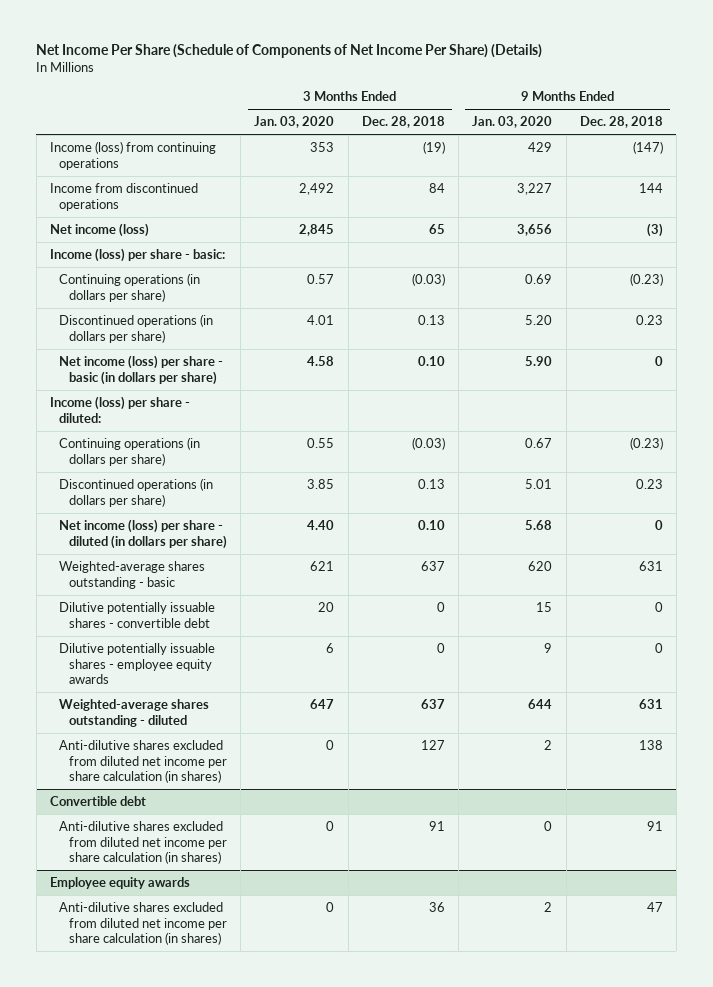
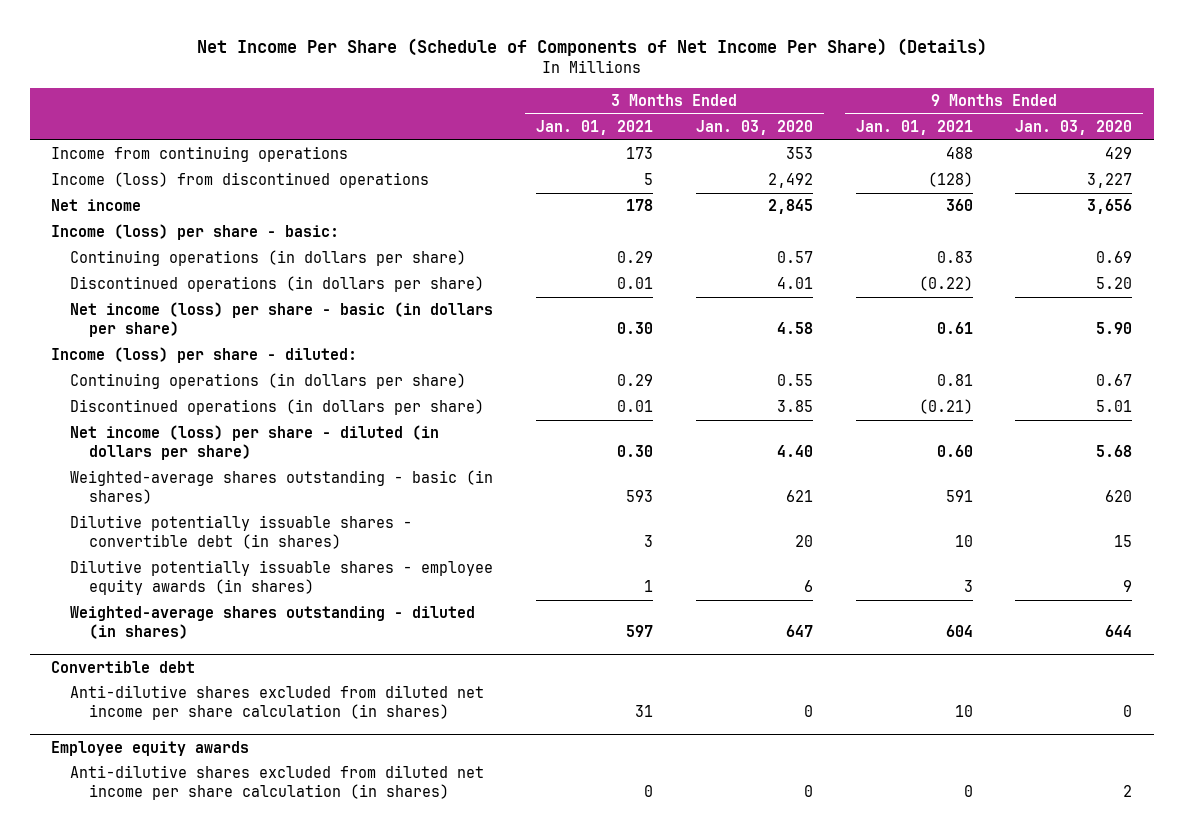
- | 3 Months Ended Jan. 03, 2020 | 3 Months Ended Dec. 28, 2018 | 9 Months Ended Jan. 03, 2020 | 9 Months Ended Dec. 28, 2018
+ | 3 Months Ended Jan. 01, 2021 | 3 Months Ended Jan. 03, 2020 | 9 Months Ended Jan. 01, 2021 | 9 Months Ended Jan. 03, 2020
- Income (loss) from continuing operations | 353 | (19) | 429 | (147)
- Income from discontinued operations | 2,492 | 84 | 3,227 | 144
- Net income (loss) | 2,845 | 65 | 3,656 | (3)
+ Income from continuing operations | 173 | 353 | 488 | 429
+ Income (loss) from discontinued operations | 5 | 2,492 | (128) | 3,227
+ Net income | 178 | 2,845 | 360 | 3,656
- Weighted-average shares outstanding - basic | 621 | 637 | 620 | 631
- Dilutive potentially issuable shares - convertible debt | 20 | 0 | 15 | 0
- Dilutive potentially issuable shares - employee equity awards | 6 | 0 | 9 | 0
- Weighted-average shares outstanding - diluted | 647 | 637 | 644 | 631
- Anti-dilutive shares excluded from diluted net income per share calculation (in shares) | 0 | 127 | 2 | 138
+ Weighted-average shares outstanding - basic (in shares) | 593 | 621 | 591 | 620
+ Dilutive potentially issuable shares - convertible debt (in shares) | 3 | 20 | 10 | 15
+ Dilutive potentially issuable shares - employee equity awards (in shares) | 1 | 6 | 3 | 9
+ Weighted-average shares outstanding - diluted (in shares) | 597 | 647 | 604 | 644

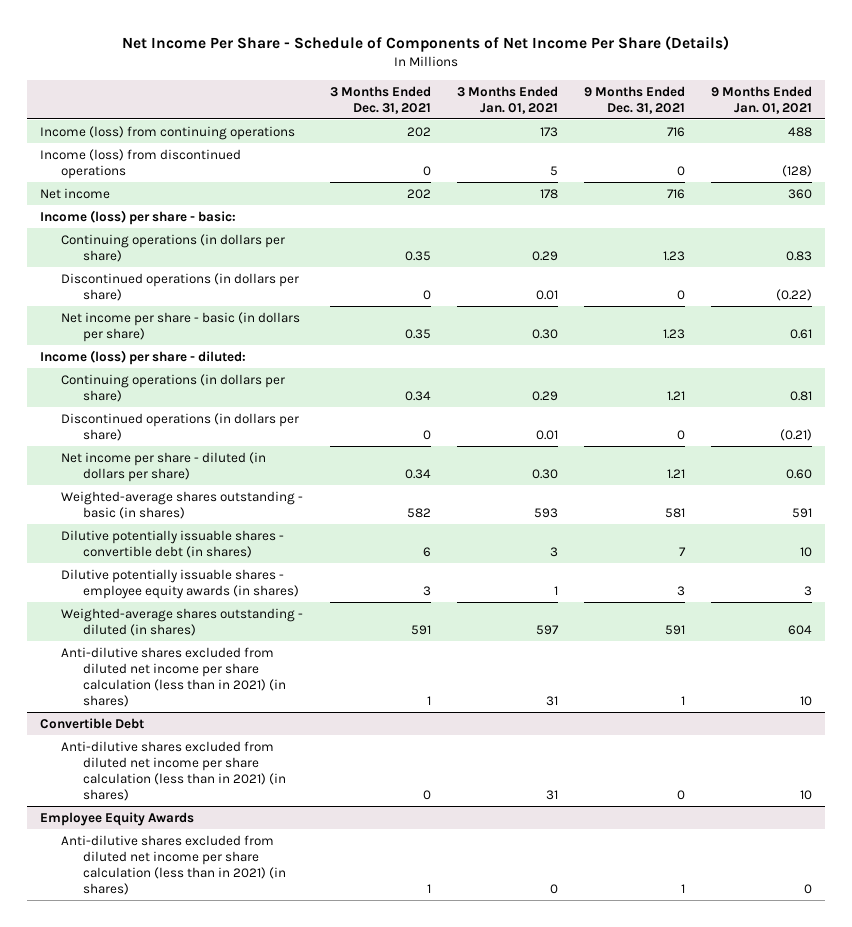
- Net Income Per Share (Schedule of Components of Net Income Per Share) (Details)
+ Net Income Per Share - Schedule of Components of Net Income Per Share (Details)
- | 3 Months Ended Jan. 01, 2021 | 3 Months Ended Jan. 03, 2020 | 9 Months Ended Jan. 01, 2021 | 9 Months Ended Jan. 03, 2020
+ | 3 Months Ended Dec. 31, 2021 | 3 Months Ended Jan. 01, 2021 | 9 Months Ended Dec. 31, 2021 | 9 Months Ended Jan. 01, 2021
- Income from continuing operations | 173 | 353 | 488 | 429
+ Income (loss) from continuing operations | 202 | 173 | 716 | 488
- Net income (loss) per share - basic (in dollars per share) | 0.30 | 4.58 | 0.61 | 5.90
+ Net income per share - basic (in dollars per share) | 0.35 | 0.30 | 1.23 | 0.61
- Net income (loss) per share - diluted (in dollars per share) | 0.30 | 4.40 | 0.60 | 5.68
+ Net income per share - diluted (in dollars per share) | 0.34 | 0.30 | 1.21 | 0.60
- Convertible debt
- Anti-dilutive shares excluded from diluted net income per share calculation (in shares) | 31 | 0 | 10 | 0
- Employee equity awards
- Anti-dilutive shares excluded from diluted net income per share calculation (in shares) | 0 | 0 | 0 | 2
+ Anti-dilutive shares excluded from diluted net income per share calculation (less than in 2021) (in shares) | 1 | 31 | 1 | 10
+ Convertible Debt
+ Anti-dilutive shares excluded from diluted net income per share calculation (less than in 2021) (in shares) | 0 | 31 | 0 | 10
+ Employee Equity Awards
+ Anti-dilutive shares excluded from diluted net income per share calculation (less than in 2021) (in shares) | 1 | 0 | 1 | 0

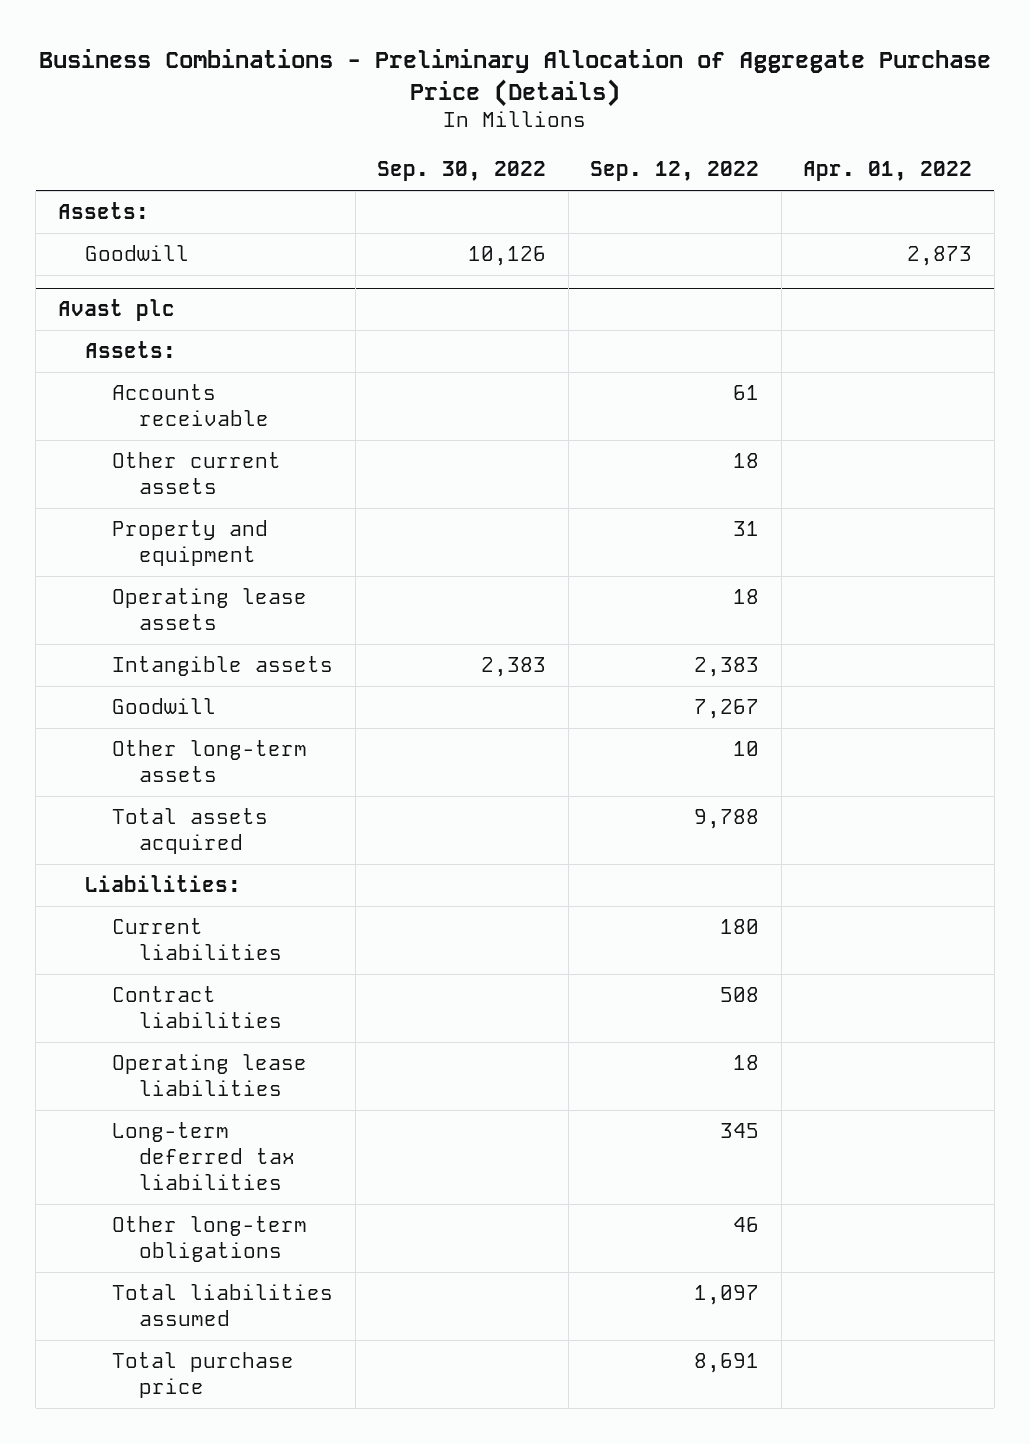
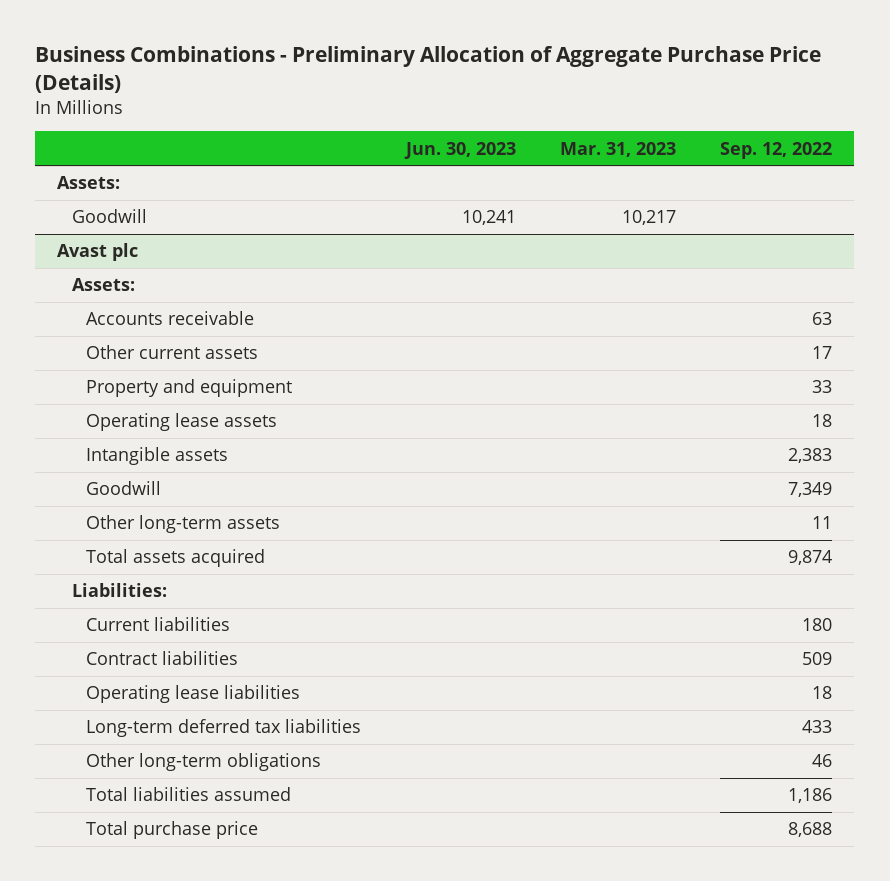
- | Sep. 30, 2022 | Sep. 12, 2022 | Apr. 01, 2022
+ | Jun. 30, 2023 | Mar. 31, 2023 | Sep. 12, 2022
@ Avast plc
- Accounts receivable | | 61 |
- Other current assets | | 18 |
- Property and equipment | | 31 |
+ Accounts receivable | | | 63
+ Other current assets | | | 17
+ Property and equipment | | | 33
- Goodwill | | 7,267 |
- Other long-term assets | | 10 |
- Total assets acquired | | 9,788 |
+ Goodwill | | | 7,349
+ Other long-term assets | | | 11
+ Total assets acquired | | | 9,874
- Contract liabilities | | 508 |
+ Contract liabilities | | | 509
- Long-term deferred tax liabilities | | 345 |
+ Long-term deferred tax liabilities | | | 433
- Total liabilities assumed | | 1,097 |
- Total purchase price | | 8,691 |
+ Total liabilities assumed | | | 1,186
+ Total purchase price | | | 8,688

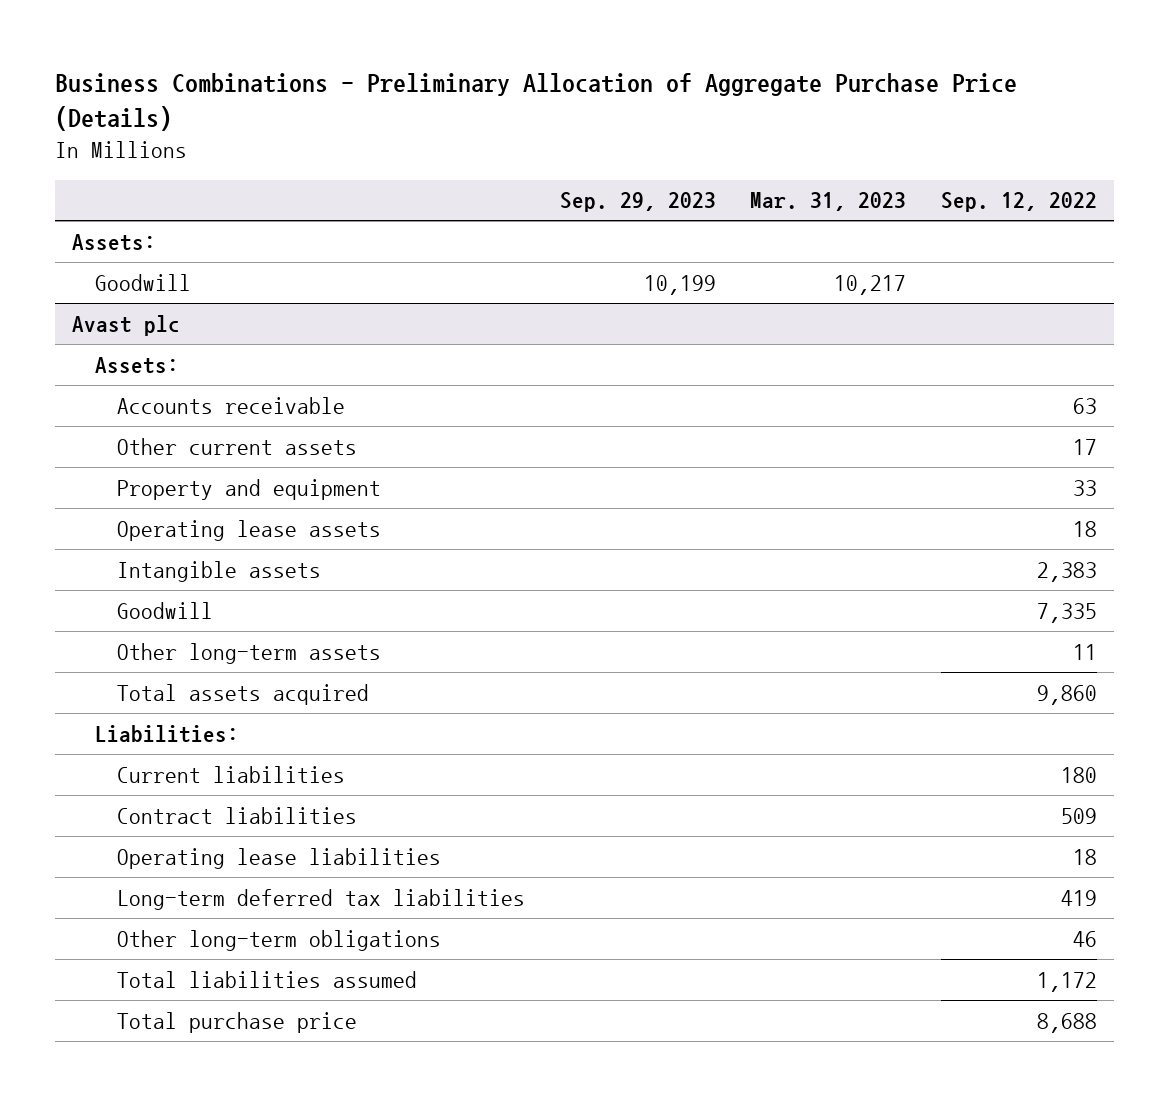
- | Jun. 30, 2023 | Mar. 31, 2023 | Sep. 12, 2022
+ | Sep. 29, 2023 | Mar. 31, 2023 | Sep. 12, 2022
@ Avast plc
- Goodwill | | | 7,349
+ Goodwill | | | 7,335
- Total assets acquired | | | 9,874
+ Total assets acquired | | | 9,860
- Long-term deferred tax liabilities | | | 433
+ Long-term deferred tax liabilities | | | 419
- Total liabilities assumed | | | 1,186
+ Total liabilities assumed | | | 1,172

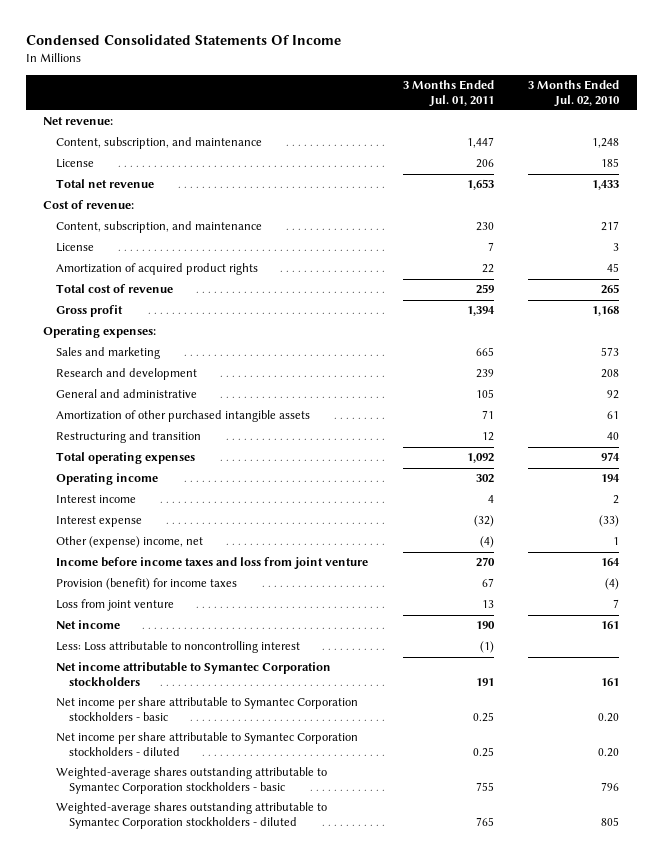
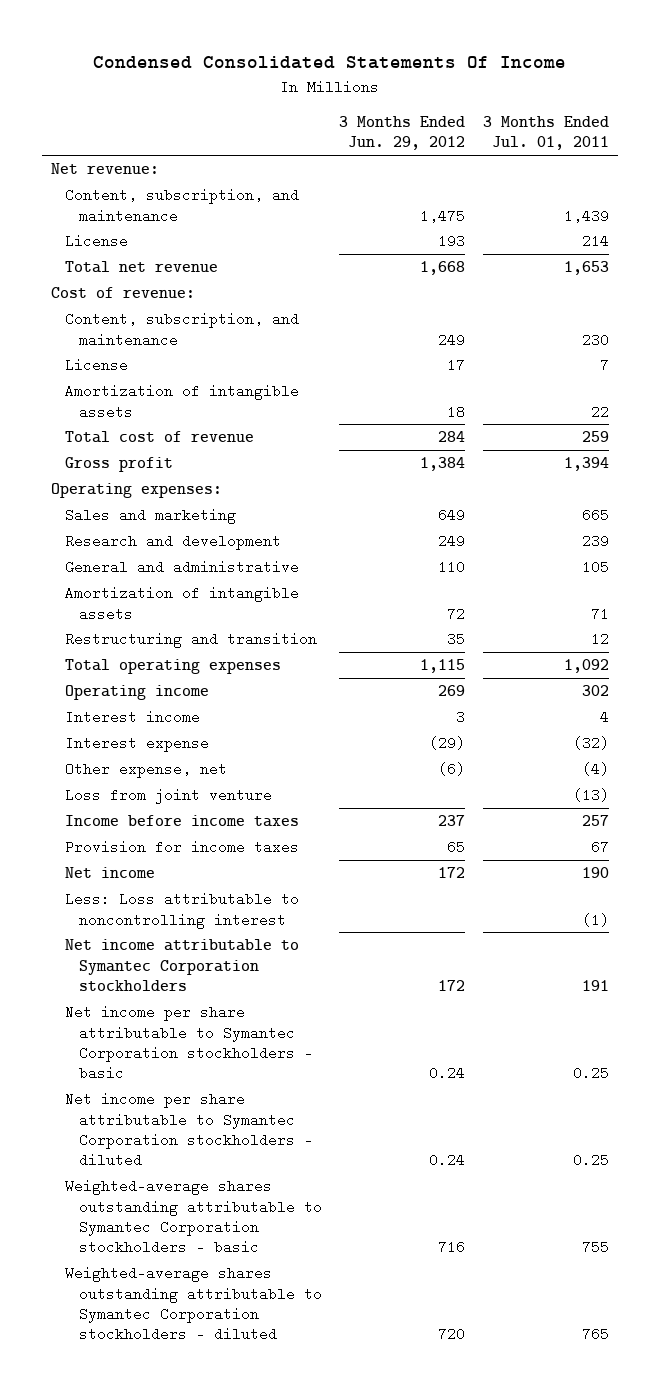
- | 3 Months Ended Jul. 01, 2011 | 3 Months Ended Jul. 02, 2010
+ | 3 Months Ended Jun. 29, 2012 | 3 Months Ended Jul. 01, 2011
- Content, subscription, and maintenance | 1,447 | 1,248
- License | 206 | 185
+ Content, subscription, and maintenance | 1,475 | 1,439
+ License | 193 | 214
- Amortization of acquired product rights | 22 | 45
+ Amortization of intangible assets | 18 | 22
- Amortization of other purchased intangible assets | 71 | 61
+ Amortization of intangible assets | 72 | 71
- Other (expense) income, net | (4) | 1
- Income before income taxes and loss from joint venture | 270 | 164
- Provision (benefit) for income taxes | 67 | (4)
- Loss from joint venture | 13 | 7
+ Other expense, net | (6) | (4)
+ Loss from joint venture | | (13)
+ Income before income taxes | 237 | 257
+ Provision for income taxes | 65 | 67

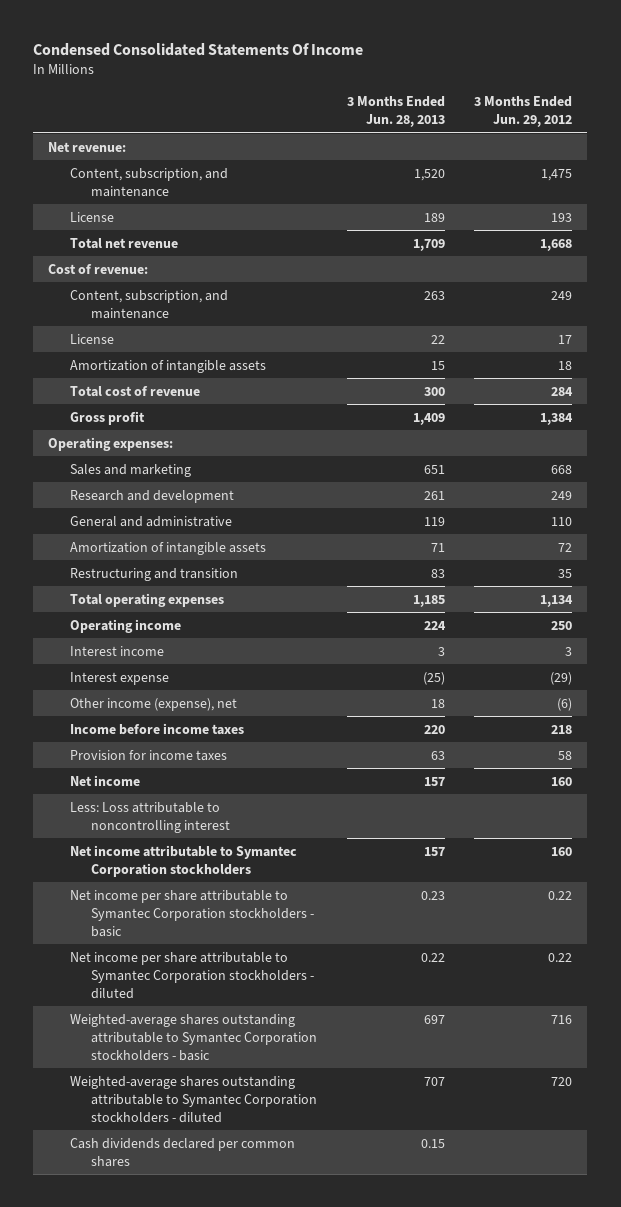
- | 3 Months Ended Jun. 29, 2012 | 3 Months Ended Jul. 01, 2011
+ | 3 Months Ended Jun. 28, 2013 | 3 Months Ended Jun. 29, 2012
- Sales and marketing | 649 | 665
+ Sales and marketing | 651 | 668
- Total operating expenses | 1,115 | 1,092
- Operating income | 269 | 302
+ Total operating expenses | 1,185 | 1,134
+ Operating income | 224 | 250
- Other expense, net | (6) | (4)
- Loss from joint venture | | (13)
- Income before income taxes | 237 | 257
- Provision for income taxes | 65 | 67
- Net income | 172 | 190
+ Other income (expense), net | 18 | (6)
+ Income before income taxes | 220 | 218
+ Provision for income taxes | 63 | 58
+ Net income | 157 | 160
- Net income attributable to Symantec Corporation stockholders | 172 | 191
- Net income per share attributable to Symantec Corporation stockholders - basic | 0.24 | 0.25
- Net income per share attributable to Symantec Corporation stockholders - diluted | 0.24 | 0.25
+ Net income attributable to Symantec Corporation stockholders | 157 | 160
+ Net income per share attributable to Symantec Corporation stockholders - basic | 0.23 | 0.22
+ Net income per share attributable to Symantec Corporation stockholders - diluted | 0.22 | 0.22
+ Cash dividends declared per common shares | 0.15 |

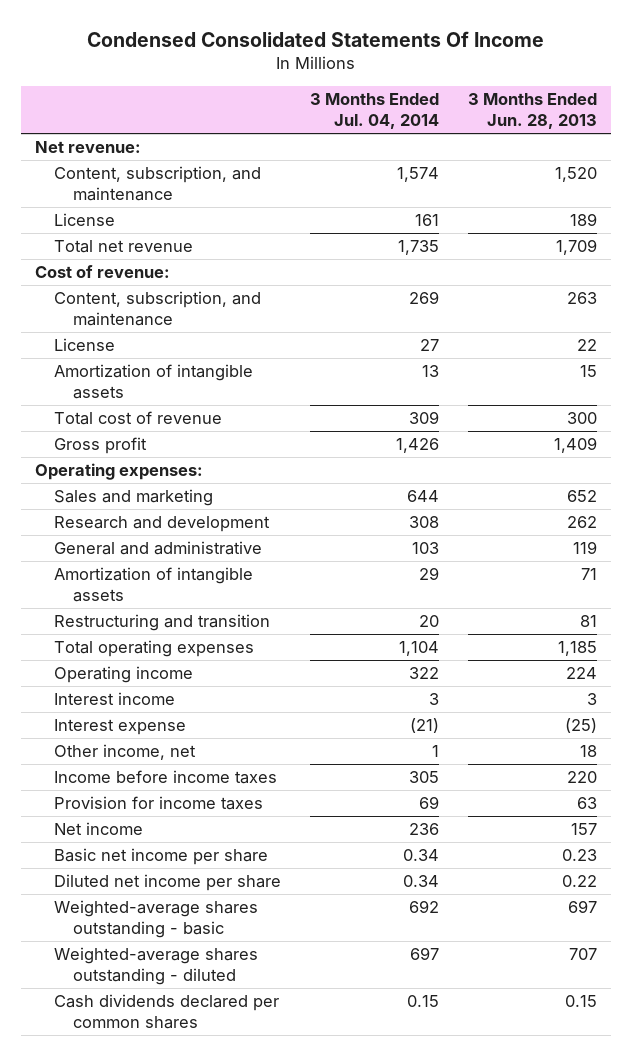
- | 3 Months Ended Jun. 28, 2013 | 3 Months Ended Jun. 29, 2012
+ | 3 Months Ended Jul. 04, 2014 | 3 Months Ended Jun. 28, 2013
- Sales and marketing | 651 | 668
- Research and development | 261 | 249
+ Sales and marketing | 644 | 652
+ Research and development | 308 | 262
- Restructuring and transition | 83 | 35
+ Restructuring and transition | 20 | 81
- Other income (expense), net | 18 | (6)
+ Other income, net | 1 | 18
- Less: Loss attributable to noncontrolling interest
- Net income attributable to Symantec Corporation stockholders | 157 | 160
- Net income per share attributable to Symantec Corporation stockholders - basic | 0.23 | 0.22
- Net income per share attributable to Symantec Corporation stockholders - diluted | 0.22 | 0.22
- Weighted-average shares outstanding attributable to Symantec Corporation stockholders - basic | 697 | 716
- Weighted-average shares outstanding attributable to Symantec Corporation stockholders - diluted | 707 | 720
+ Basic net income per share | 0.34 | 0.23
+ Diluted net income per share | 0.34 | 0.22
+ Weighted-average shares outstanding - basic | 692 | 697
+ Weighted-average shares outstanding - diluted | 697 | 707

